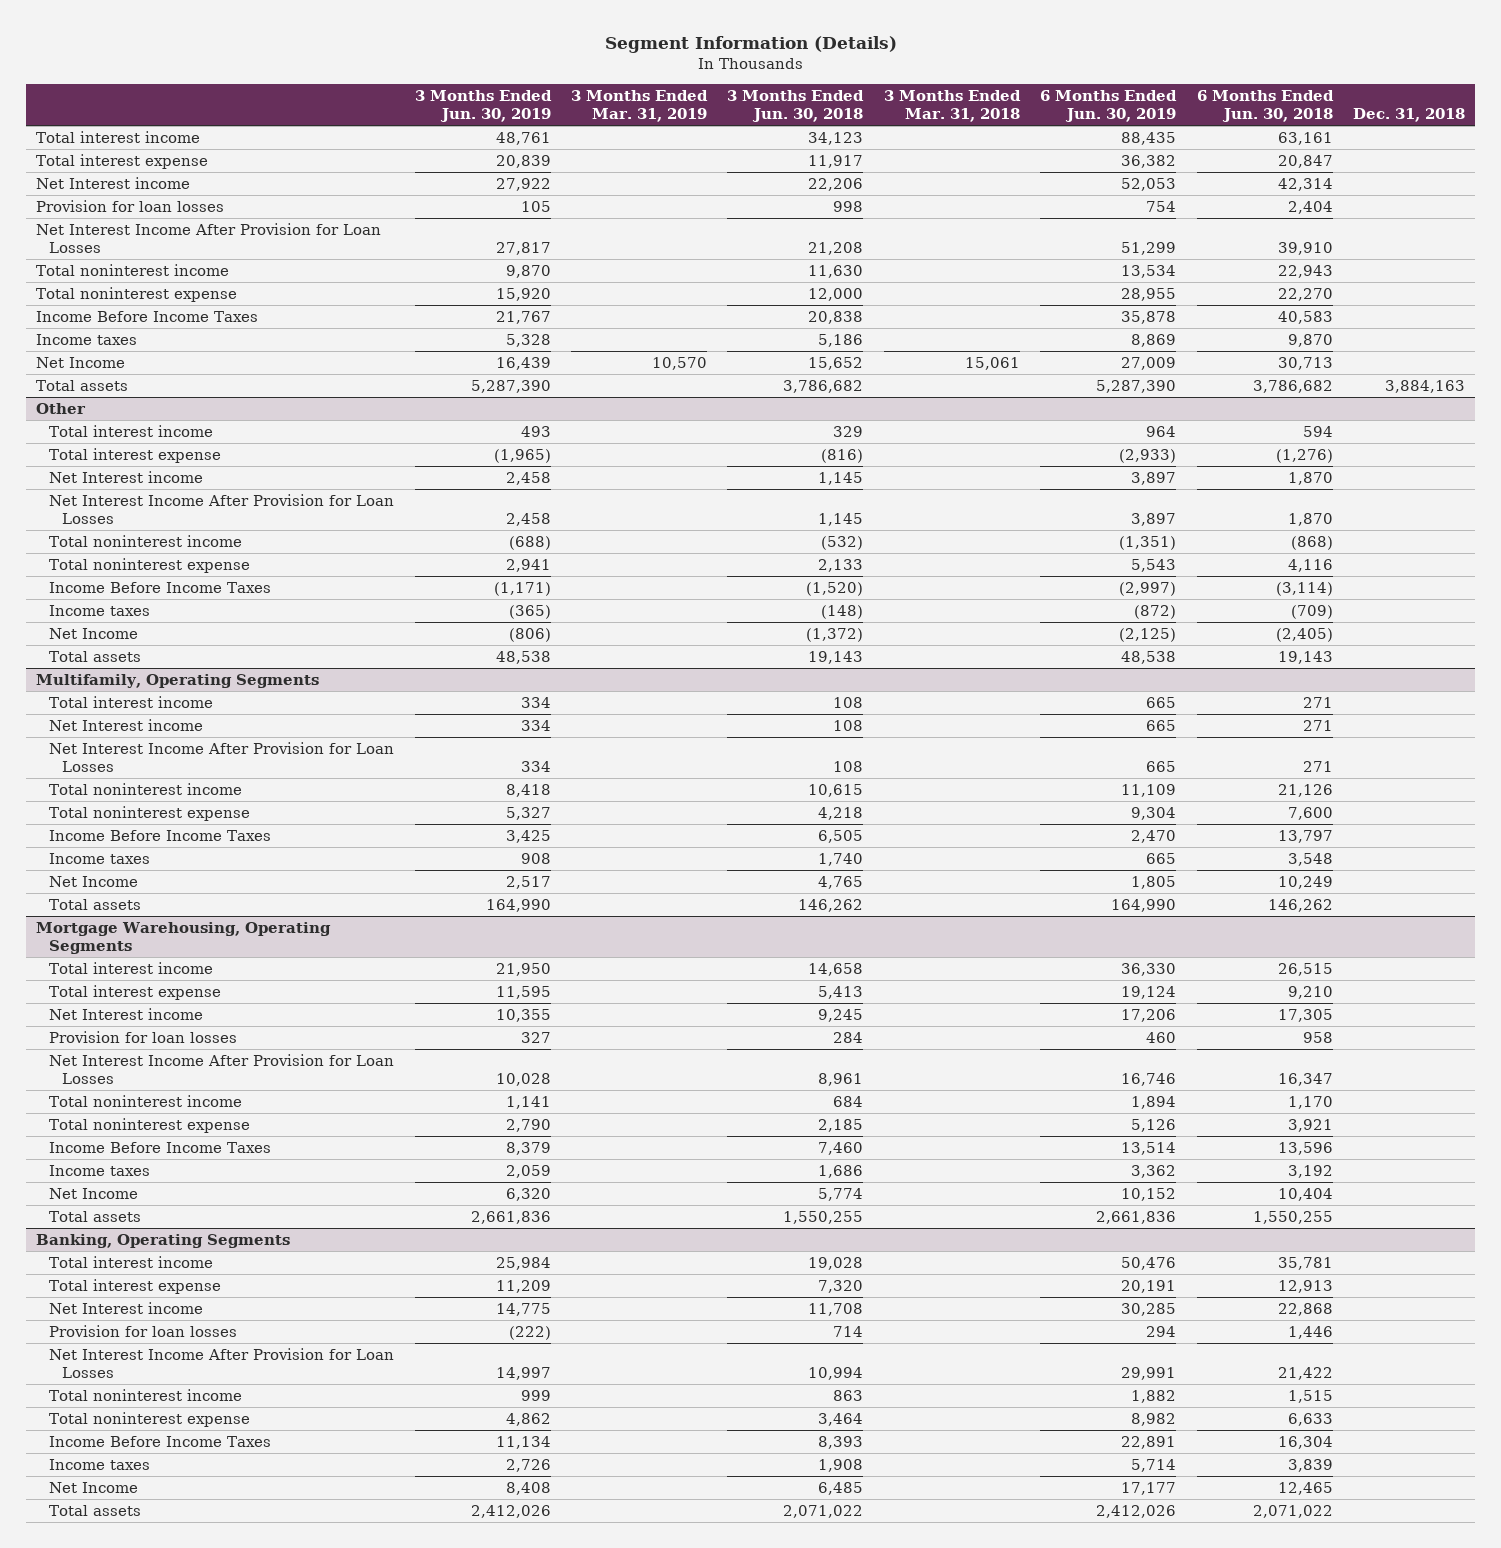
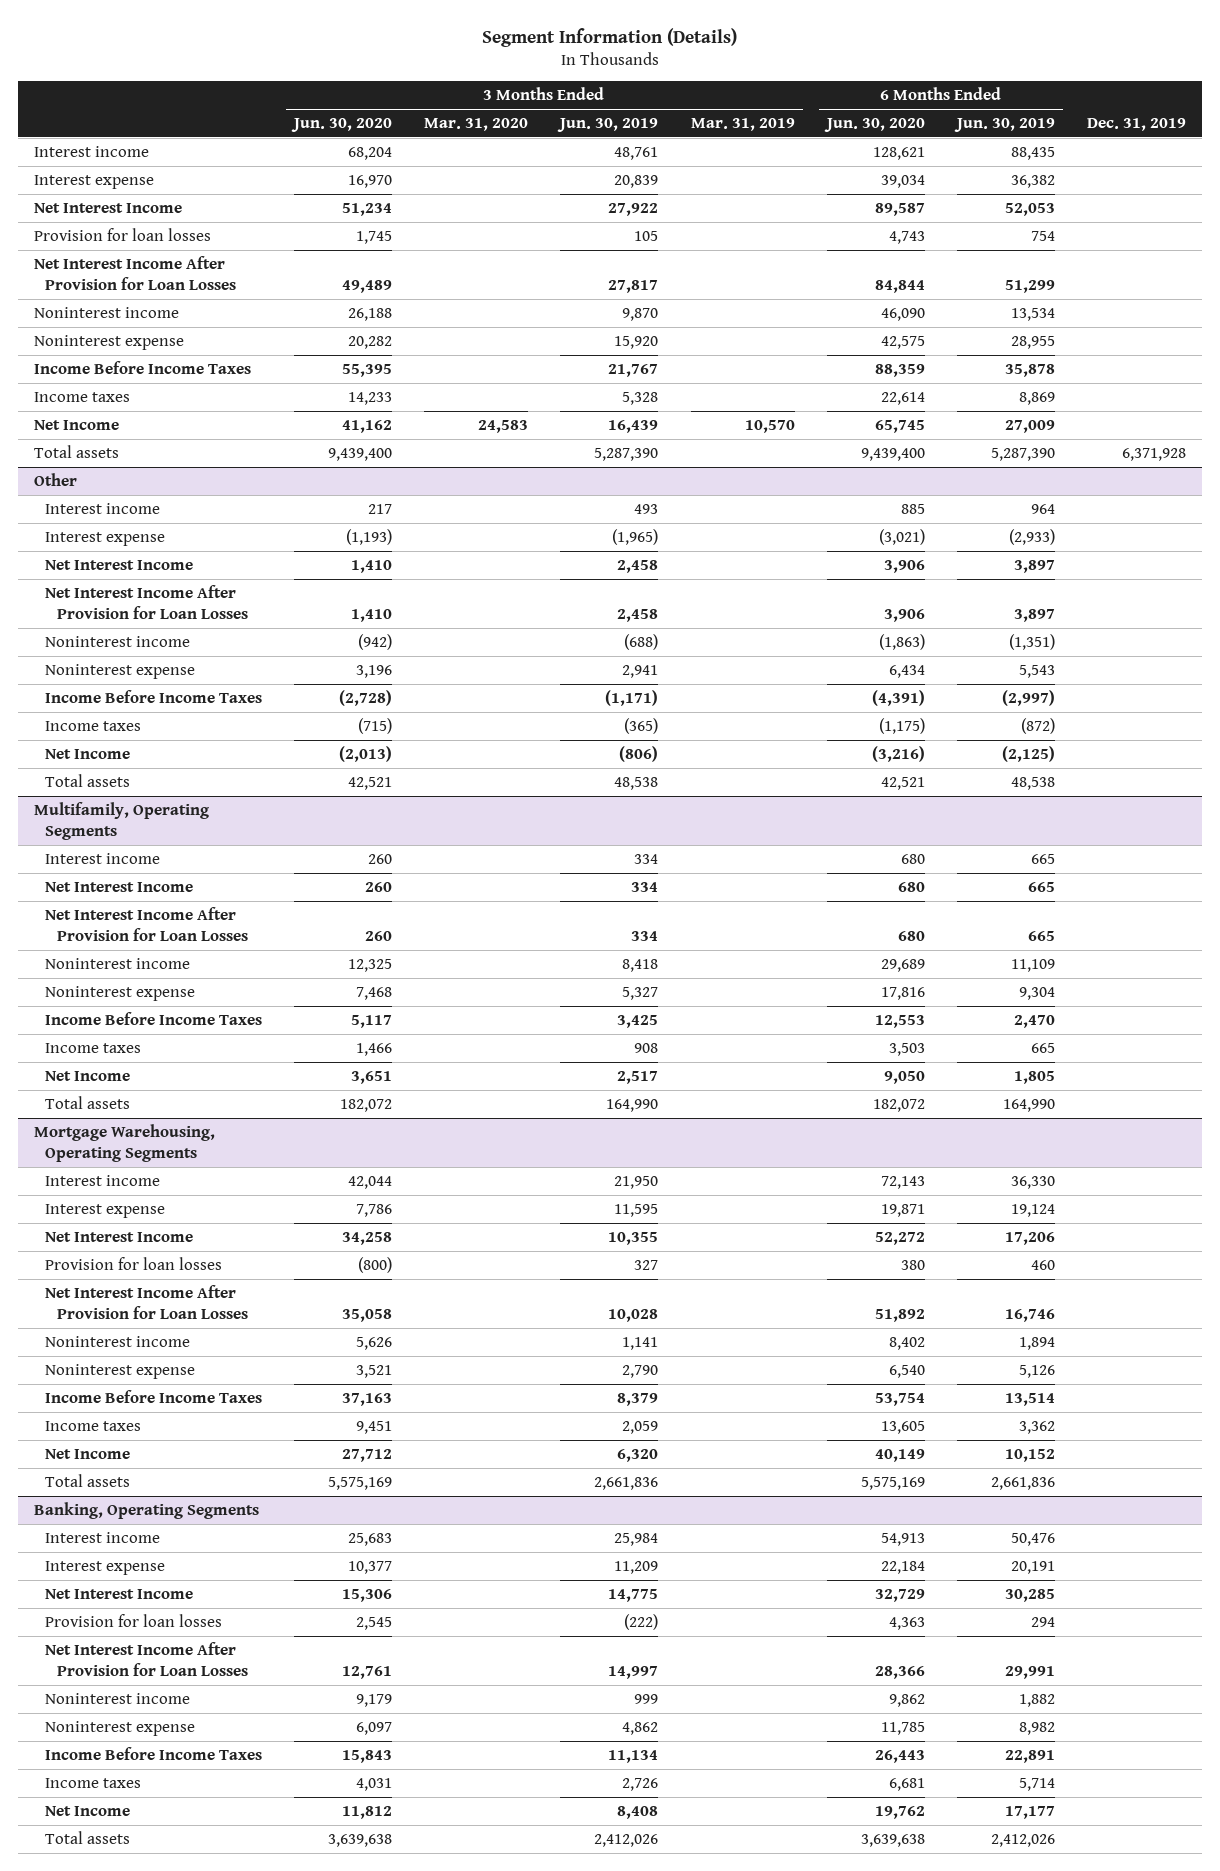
- | 3 Months Ended Jun. 30, 2019 | 3 Months Ended Mar. 31, 2019 | 3 Months Ended Jun. 30, 2018 | 3 Months Ended Mar. 31, 2018 | 6 Months Ended Jun. 30, 2019 | 6 Months Ended Jun. 30, 2018 | Dec. 31, 2018
+ | 3 Months Ended Jun. 30, 2020 | 3 Months Ended Mar. 31, 2020 | 3 Months Ended Jun. 30, 2019 | 3 Months Ended Mar. 31, 2019 | 6 Months Ended Jun. 30, 2020 | 6 Months Ended Jun. 30, 2019 | Dec. 31, 2019
- Total interest income | 48,761 | | 34,123 | | 88,435 | 63,161 |
- Total interest expense | 20,839 | | 11,917 | | 36,382 | 20,847 |
- Net Interest income | 27,922 | | 22,206 | | 52,053 | 42,314 |
+ Interest income | 68,204 | | 48,761 | | 128,621 | 88,435 |
+ Interest expense | 16,970 | | 20,839 | | 39,034 | 36,382 |
+ Net Interest Income | 51,234 | | 27,922 | | 89,587 | 52,053 |
- Total noninterest income | 9,870 | | 11,630 | | 13,534 | 22,943 |
- Total noninterest expense | 15,920 | | 12,000 | | 28,955 | 22,270 |
+ Noninterest income | 26,188 | | 9,870 | | 46,090 | 13,534 |
+ Noninterest expense | 20,282 | | 15,920 | | 42,575 | 28,955 |
@ Other
- Total interest income | 493 | | 329 | | 964 | 594 |
- Total interest expense | (1,965) | | (816) | | (2,933) | (1,276) |
- Net Interest income | 2,458 | | 1,145 | | 3,897 | 1,870 |
+ Interest income | 217 | | 493 | | 885 | 964 |
+ Interest expense | (1,193) | | (1,965) | | (3,021) | (2,933) |
+ Net Interest Income | 1,410 | | 2,458 | | 3,906 | 3,897 |
- Total noninterest income | (688) | | (532) | | (1,351) | (868) |
- Total noninterest expense | 2,941 | | 2,133 | | 5,543 | 4,116 |
+ Noninterest income | (942) | | (688) | | (1,863) | (1,351) |
+ Noninterest expense | 3,196 | | 2,941 | | 6,434 | 5,543 |
@ Multifamily, Operating Segments
- Total interest income | 334 | | 108 | | 665 | 271 |
- Net Interest income | 334 | | 108 | | 665 | 271 |
+ Interest income | 260 | | 334 | | 680 | 665 |
+ Net Interest Income | 260 | | 334 | | 680 | 665 |
- Total noninterest income | 8,418 | | 10,615 | | 11,109 | 21,126 |
- Total noninterest expense | 5,327 | | 4,218 | | 9,304 | 7,600 |
+ Noninterest income | 12,325 | | 8,418 | | 29,689 | 11,109 |
+ Noninterest expense | 7,468 | | 5,327 | | 17,816 | 9,304 |
@ Mortgage Warehousing, Operating Segments
- Total interest income | 21,950 | | 14,658 | | 36,330 | 26,515 |
- Total interest expense | 11,595 | | 5,413 | | 19,124 | 9,210 |
- Net Interest income | 10,355 | | 9,245 | | 17,206 | 17,305 |
+ Interest income | 42,044 | | 21,950 | | 72,143 | 36,330 |
+ Interest expense | 7,786 | | 11,595 | | 19,871 | 19,124 |
+ Net Interest Income | 34,258 | | 10,355 | | 52,272 | 17,206 |
- Total noninterest income | 1,141 | | 684 | | 1,894 | 1,170 |
- Total noninterest expense | 2,790 | | 2,185 | | 5,126 | 3,921 |
+ Noninterest income | 5,626 | | 1,141 | | 8,402 | 1,894 |
+ Noninterest expense | 3,521 | | 2,790 | | 6,540 | 5,126 |
@ Banking, Operating Segments
- Total interest income | 25,984 | | 19,028 | | 50,476 | 35,781 |
- Total interest expense | 11,209 | | 7,320 | | 20,191 | 12,913 |
- Net Interest income | 14,775 | | 11,708 | | 30,285 | 22,868 |
+ Interest income | 25,683 | | 25,984 | | 54,913 | 50,476 |
+ Interest expense | 10,377 | | 11,209 | | 22,184 | 20,191 |
+ Net Interest Income | 15,306 | | 14,775 | | 32,729 | 30,285 |
- Total noninterest income | 999 | | 863 | | 1,882 | 1,515 |
- Total noninterest expense | 4,862 | | 3,464 | | 8,982 | 6,633 |
+ Noninterest income | 9,179 | | 999 | | 9,862 | 1,882 |
+ Noninterest expense | 6,097 | | 4,862 | | 11,785 | 8,982 |

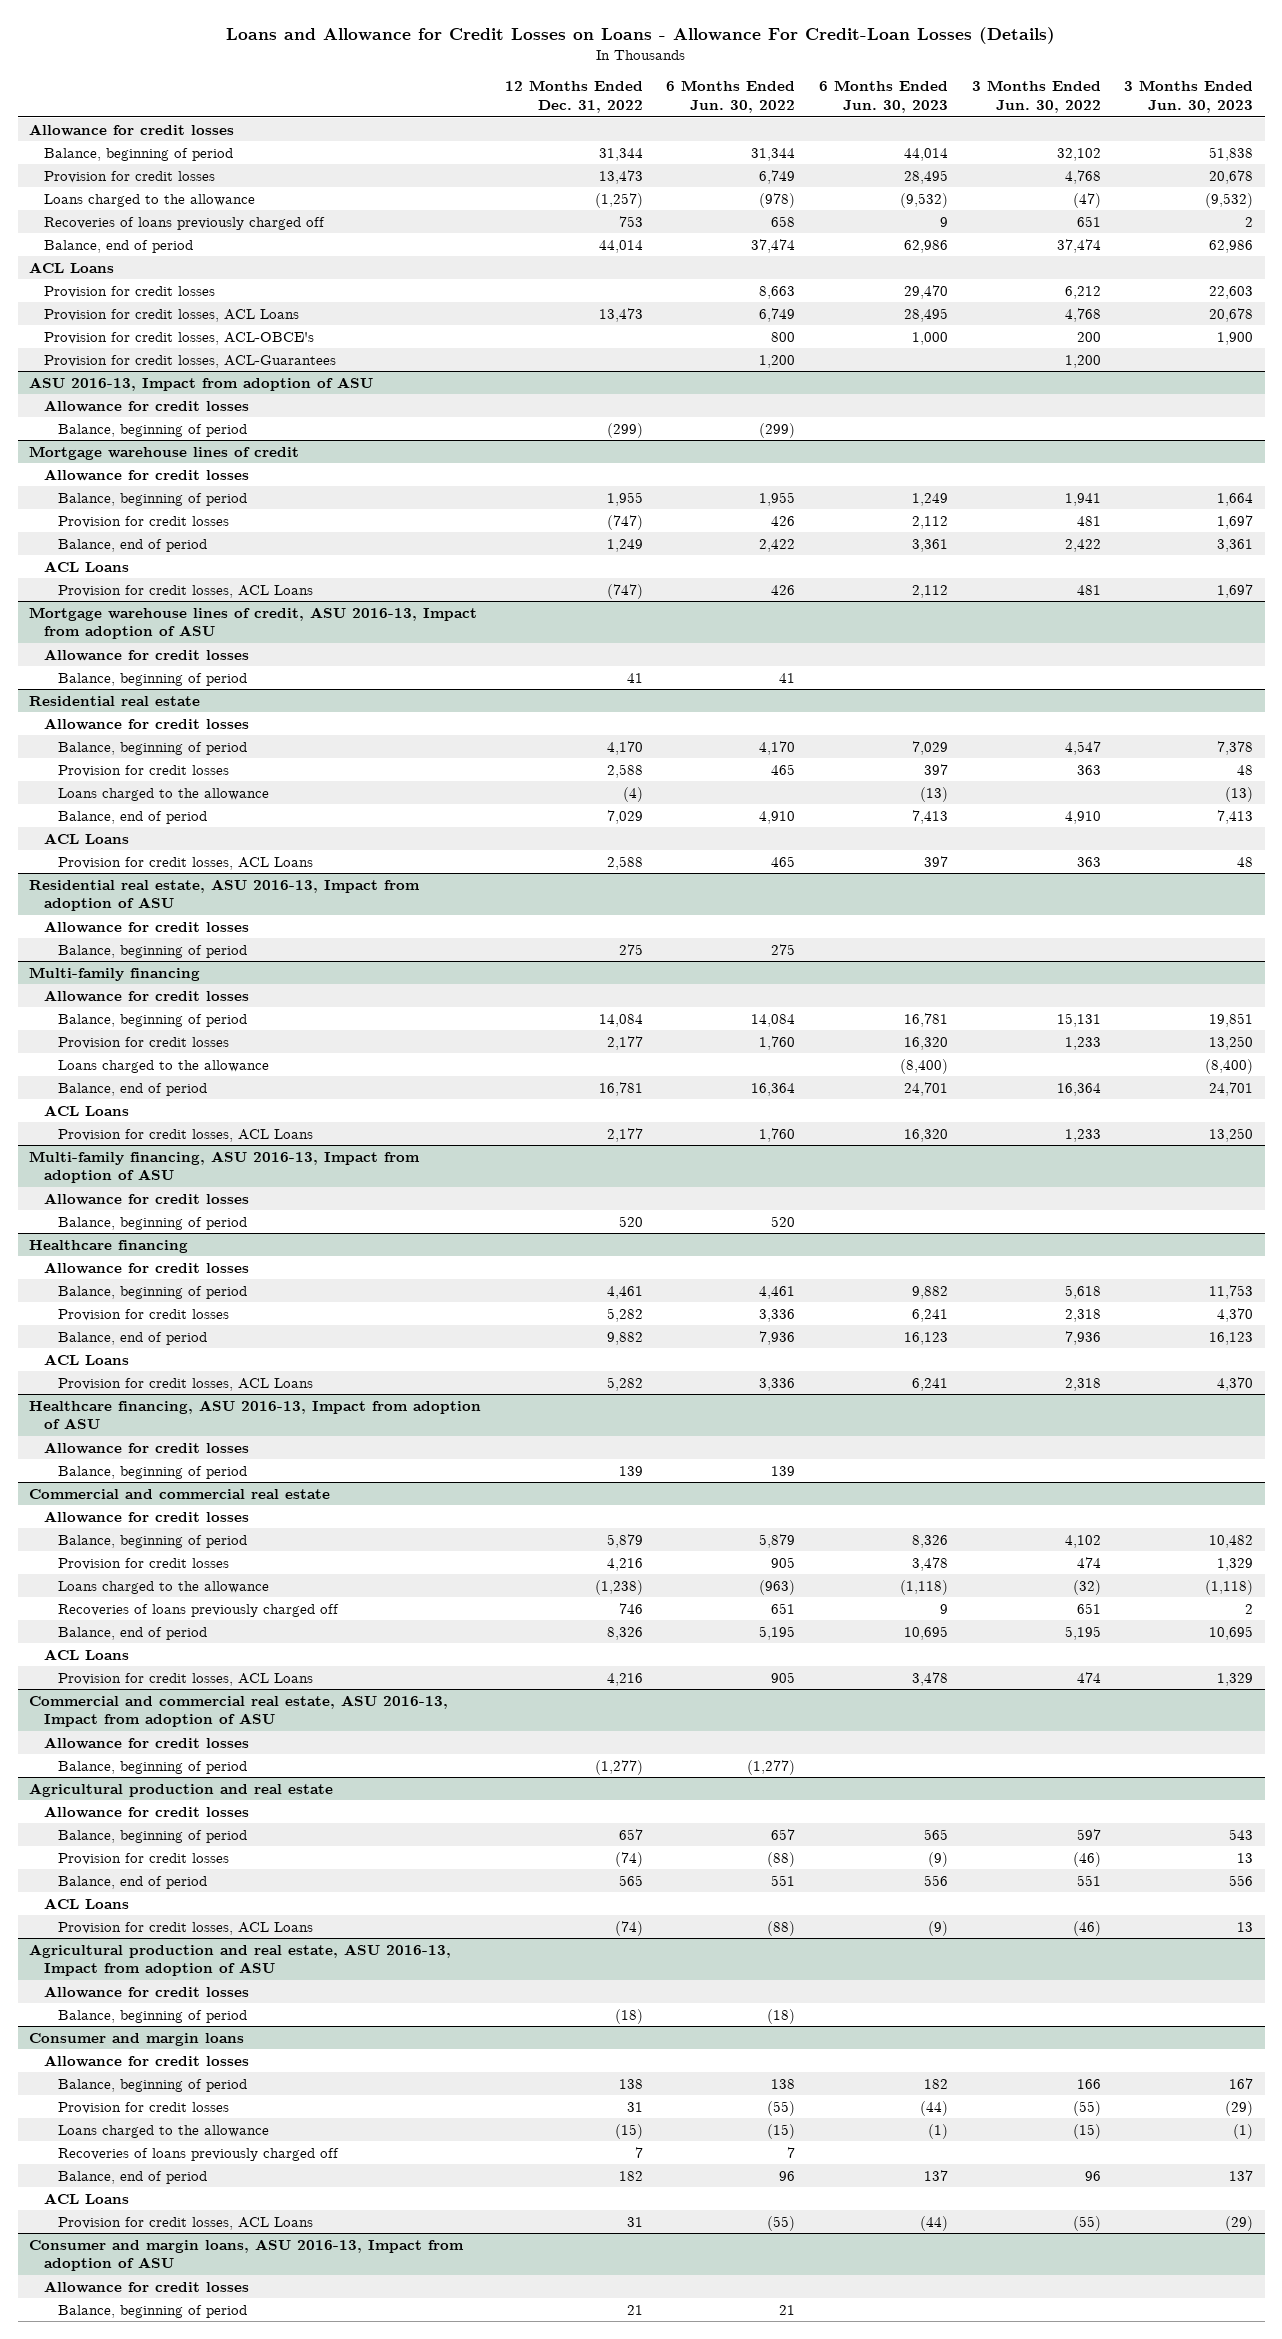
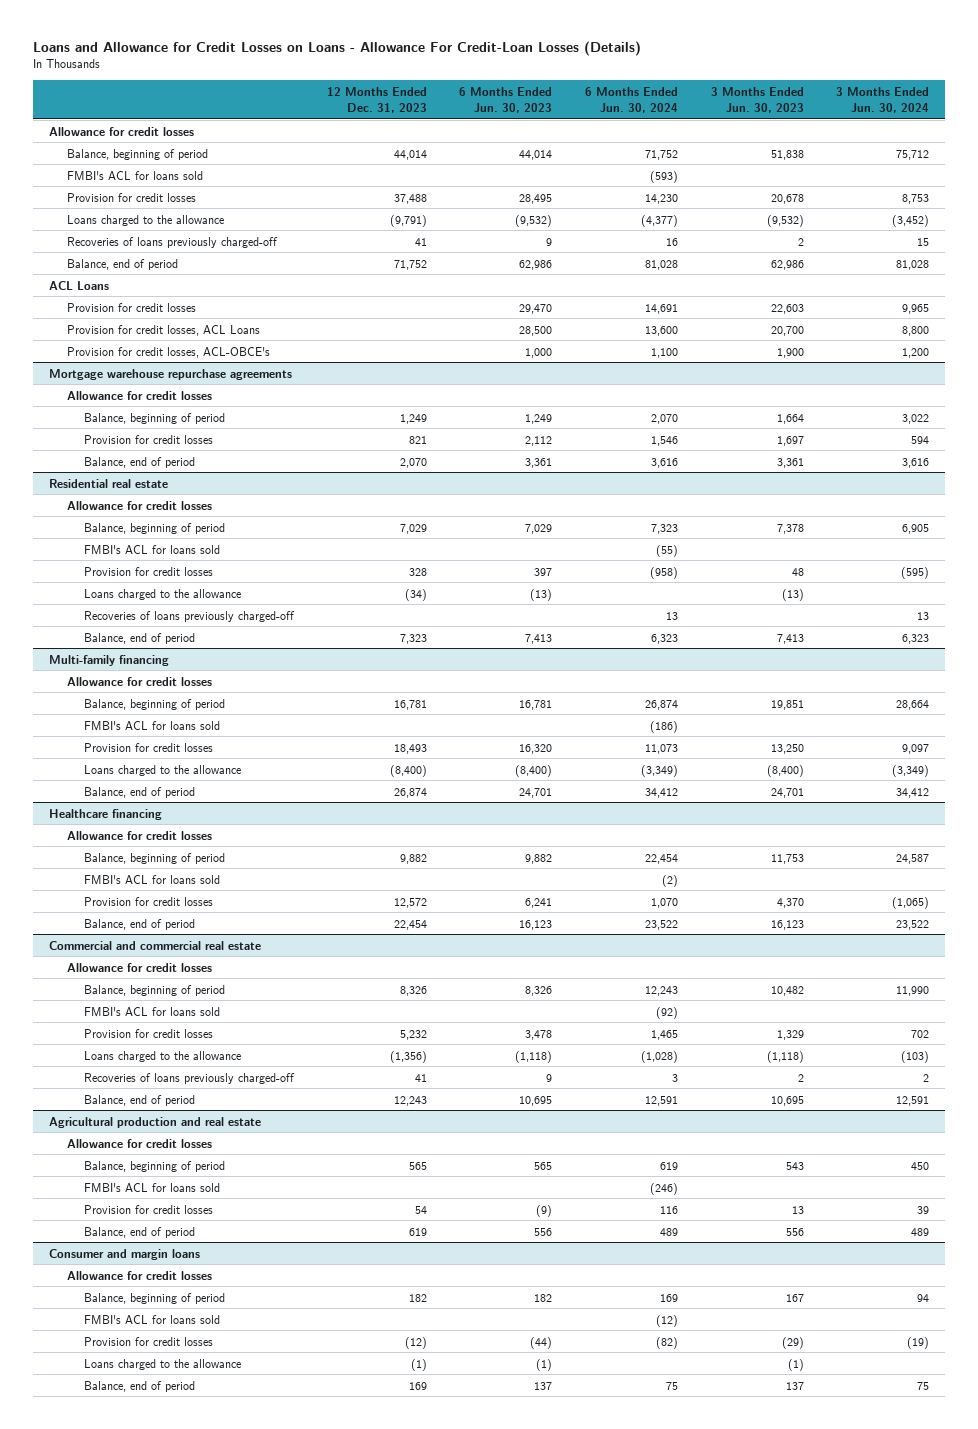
- | 12 Months Ended Dec. 31, 2022 | 6 Months Ended Jun. 30, 2022 | 6 Months Ended Jun. 30, 2023 | 3 Months Ended Jun. 30, 2022 | 3 Months Ended Jun. 30, 2023
+ | 12 Months Ended Dec. 31, 2023 | 6 Months Ended Jun. 30, 2023 | 6 Months Ended Jun. 30, 2024 | 3 Months Ended Jun. 30, 2023 | 3 Months Ended Jun. 30, 2024
+ FMBI's ACL for loans sold | | | (593) | |
- Recoveries of loans previously charged off | 753 | 658 | 9 | 651 | 2
+ Recoveries of loans previously charged-off | 41 | 9 | 16 | 2 | 15
- Provision for credit losses, ACL Loans | 13,473 | 6,749 | 28,495 | 4,768 | 20,678
+ Provision for credit losses, ACL Loans | | 28,500 | 13,600 | 20,700 | 8,800
- Provision for credit losses, ACL-Guarantees | | 1,200 | | 1,200 |
- ASU 2016-13, Impact from adoption of ASU
- Allowance for credit losses
- Balance, beginning of period | (299) | (299) | | |
- Mortgage warehouse lines of credit
+ Mortgage warehouse repurchase agreements
- ACL Loans
- Provision for credit losses, ACL Loans | (747) | 426 | 2,112 | 481 | 1,697
- Mortgage warehouse lines of credit, ASU 2016-13, Impact from adoption of ASU
- Allowance for credit losses
- Balance, beginning of period | 41 | 41 | | |
@ Residential real estate
+ FMBI's ACL for loans sold | | | (55) | |
+ Recoveries of loans previously charged-off | | | 13 | | 13
- ACL Loans
- Provision for credit losses, ACL Loans | 2,588 | 465 | 397 | 363 | 48
- Residential real estate, ASU 2016-13, Impact from adoption of ASU
- Allowance for credit losses
- Balance, beginning of period | 275 | 275 | | |
@ Multi-family financing
+ FMBI's ACL for loans sold | | | (186) | |
- ACL Loans
- Provision for credit losses, ACL Loans | 2,177 | 1,760 | 16,320 | 1,233 | 13,250
- Multi-family financing, ASU 2016-13, Impact from adoption of ASU
- Allowance for credit losses
- Balance, beginning of period | 520 | 520 | | |
@ Healthcare financing
+ FMBI's ACL for loans sold | | | (2) | |
- ACL Loans
- Provision for credit losses, ACL Loans | 5,282 | 3,336 | 6,241 | 2,318 | 4,370
- Healthcare financing, ASU 2016-13, Impact from adoption of ASU
- Allowance for credit losses
- Balance, beginning of period | 139 | 139 | | |
@ Commercial and commercial real estate
+ FMBI's ACL for loans sold | | | (92) | |
- Recoveries of loans previously charged off | 746 | 651 | 9 | 651 | 2
+ Recoveries of loans previously charged-off | 41 | 9 | 3 | 2 | 2
- ACL Loans
- Provision for credit losses, ACL Loans | 4,216 | 905 | 3,478 | 474 | 1,329
- Commercial and commercial real estate, ASU 2016-13, Impact from adoption of ASU
- Allowance for credit losses
- Balance, beginning of period | (1,277) | (1,277) | | |
@ Agricultural production and real estate
+ FMBI's ACL for loans sold | | | (246) | |
- ACL Loans
- Provision for credit losses, ACL Loans | (74) | (88) | (9) | (46) | 13
- Agricultural production and real estate, ASU 2016-13, Impact from adoption of ASU
- Allowance for credit losses
- Balance, beginning of period | (18) | (18) | | |
@ Consumer and margin loans
+ FMBI's ACL for loans sold | | | (12) | |
- Recoveries of loans previously charged off | 7 | 7 | | |
- ACL Loans
- Provision for credit losses, ACL Loans | 31 | (55) | (44) | (55) | (29)
- Consumer and margin loans, ASU 2016-13, Impact from adoption of ASU
- Allowance for credit losses
- Balance, beginning of period | 21 | 21 | | |

